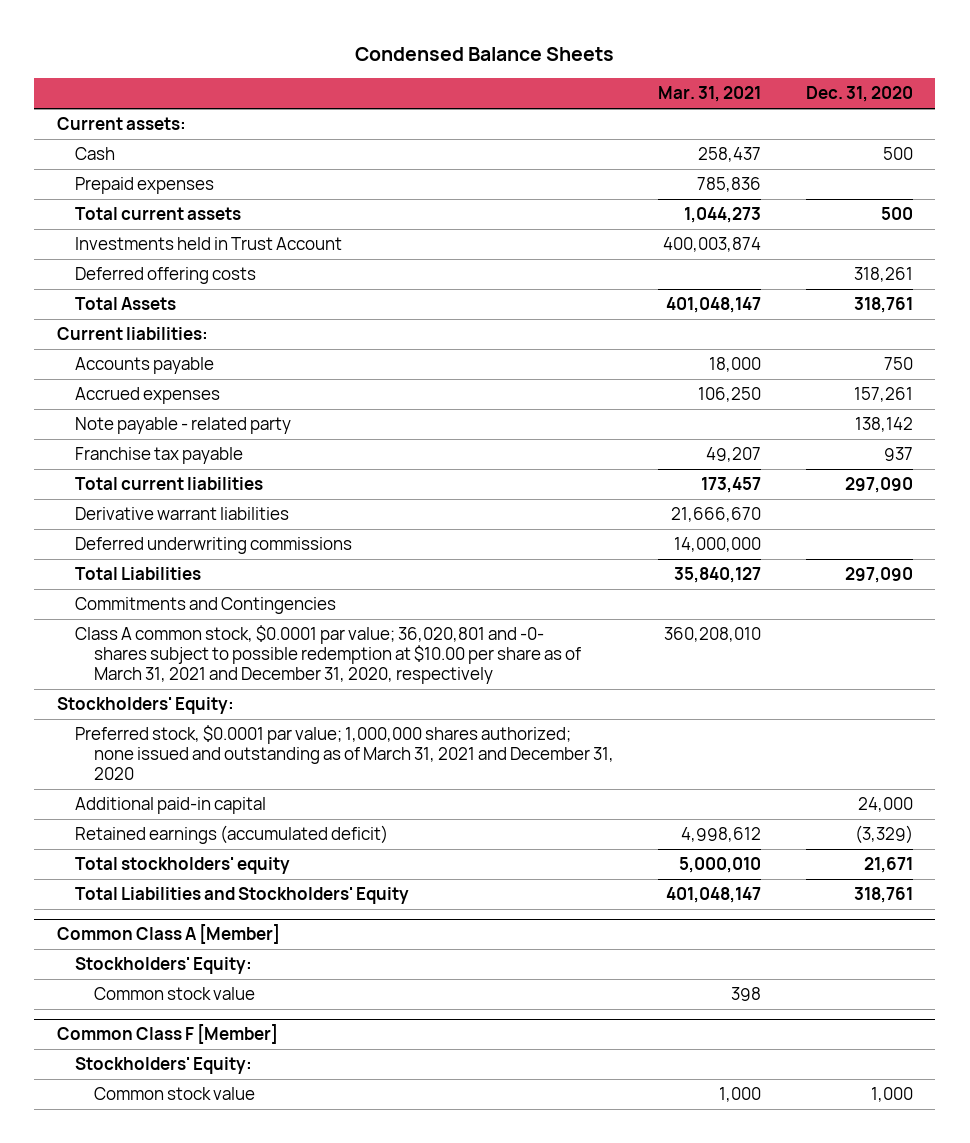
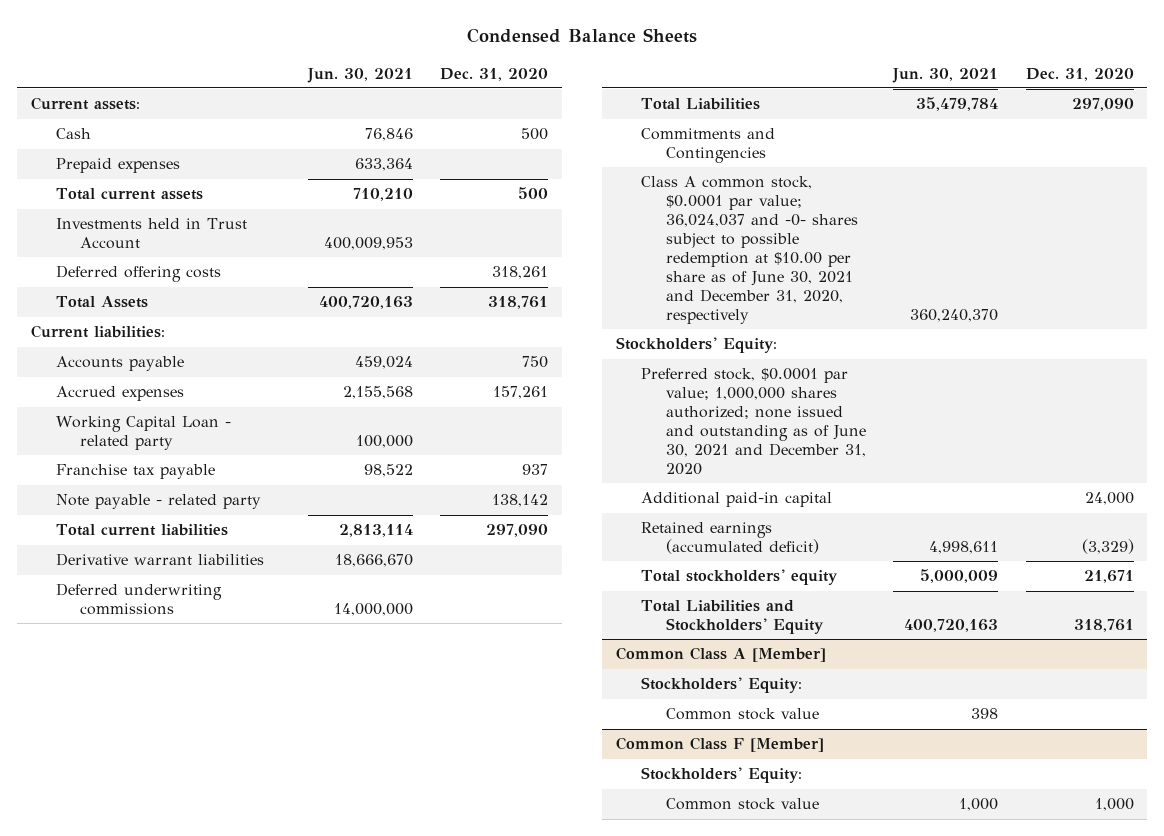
- | Mar. 31, 2021 | Dec. 31, 2020
+ | Jun. 30, 2021 | Dec. 31, 2020
+ Working Capital Loan - related party | 100,000 |
moved down: Note payable - related party | | 138,142
- Class A common stock, $0.0001 par value; 36,020,801 and -0- shares subject to possible redemption at $10.00 per share as of March 31, 2021 and December 31, 2020, respectively | 360,208,010 |
+ Class A common stock, $0.0001 par value; 36,024,037 and -0- shares subject to possible redemption at $10.00 per share as of June 30, 2021 and December 31, 2020, respectively | 360,240,370 |
- Preferred stock, $0.0001 par value; 1,000,000 shares authorized; none issued and outstanding as of March 31, 2021 and December 31, 2020
+ Preferred stock, $0.0001 par value; 1,000,000 shares authorized; none issued and outstanding as of June 30, 2021 and December 31, 2020

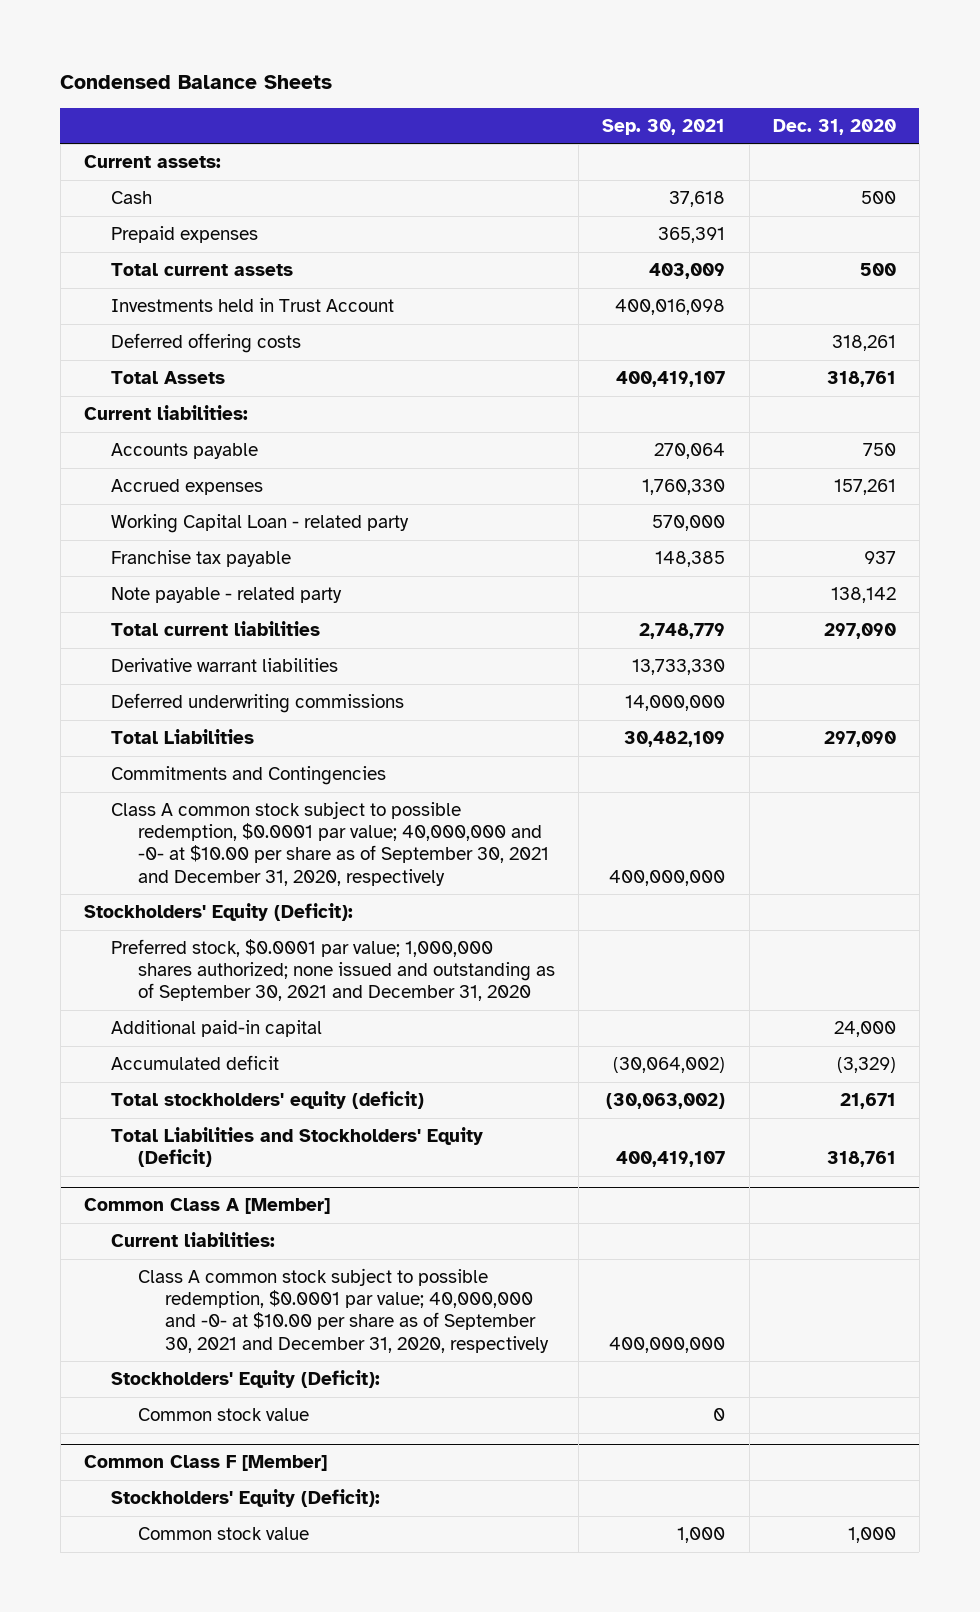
- | Jun. 30, 2021 | Dec. 31, 2020
+ | Sep. 30, 2021 | Dec. 31, 2020
- Class A common stock, $0.0001 par value; 36,024,037 and -0- shares subject to possible redemption at $10.00 per share as of June 30, 2021 and December 31, 2020, respectively | 360,240,370 |
- Stockholders' Equity:
- Preferred stock, $0.0001 par value; 1,000,000 shares authorized; none issued and outstanding as of June 30, 2021 and December 31, 2020
+ Class A common stock subject to possible redemption, $0.0001 par value; 40,000,000 and -0- at $10.00 per share as of September 30, 2021 and December 31, 2020, respectively | 400,000,000 |
+ Stockholders' Equity (Deficit):
+ Preferred stock, $0.0001 par value; 1,000,000 shares authorized; none issued and outstanding as of September 30, 2021 and December 31, 2020
- Retained earnings (accumulated deficit) | 4,998,611 | (3,329)
- Total stockholders' equity | 5,000,009 | 21,671
- Total Liabilities and Stockholders' Equity | 400,720,163 | 318,761
+ Accumulated deficit | (30,064,002) | (3,329)
+ Total stockholders' equity (deficit) | (30,063,002) | 21,671
+ Total Liabilities and Stockholders' Equity (Deficit) | 400,419,107 | 318,761
@ Common Class A [Member]
- Stockholders' Equity:
+ Current liabilities:
+ Class A common stock subject to possible redemption, $0.0001 par value; 40,000,000 and -0- at $10.00 per share as of September 30, 2021 and December 31, 2020, respectively | 400,000,000 |
+ Stockholders' Equity (Deficit):
@ Common Class F [Member]
- Stockholders' Equity:
+ Stockholders' Equity (Deficit):

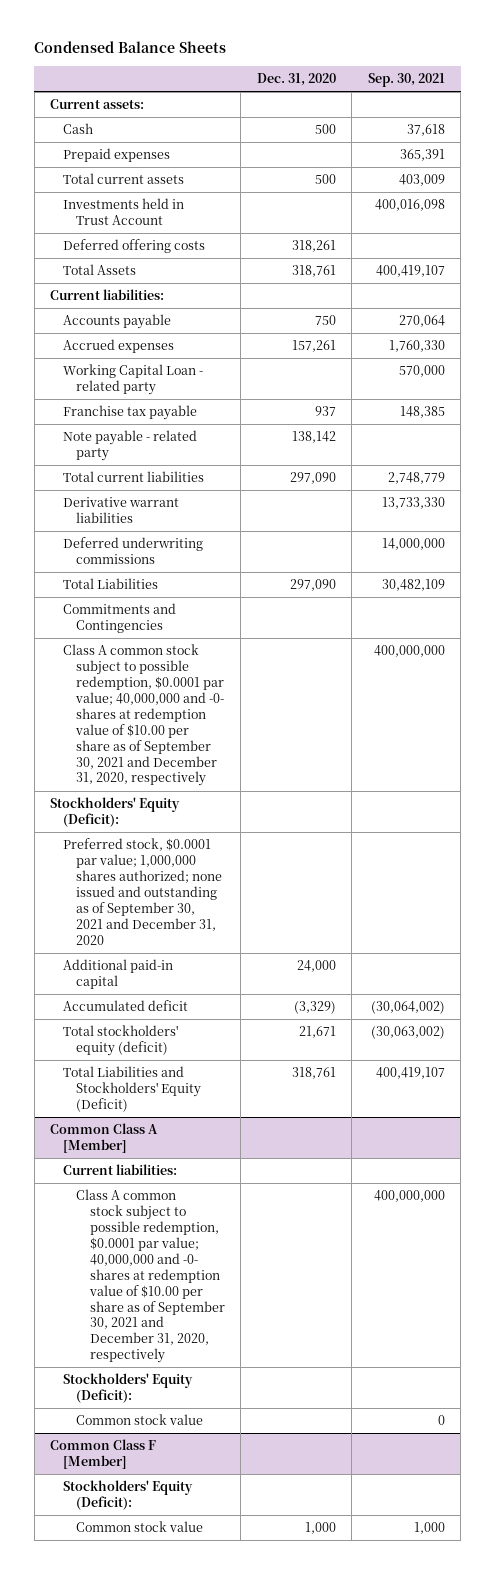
- | Sep. 30, 2021 | Dec. 31, 2020
+ | Dec. 31, 2020 | Sep. 30, 2021
- Class A common stock subject to possible redemption, $0.0001 par value; 40,000,000 and -0- at $10.00 per share as of September 30, 2021 and December 31, 2020, respectively | 400,000,000 |
+ Class A common stock subject to possible redemption, $0.0001 par value; 40,000,000 and -0- shares at redemption value of $10.00 per share as of September 30, 2021 and December 31, 2020, respectively | | 400,000,000
@ Common Class A [Member]
- Class A common stock subject to possible redemption, $0.0001 par value; 40,000,000 and -0- at $10.00 per share as of September 30, 2021 and December 31, 2020, respectively | 400,000,000 |
+ Class A common stock subject to possible redemption, $0.0001 par value; 40,000,000 and -0- shares at redemption value of $10.00 per share as of September 30, 2021 and December 31, 2020, respectively | | 400,000,000

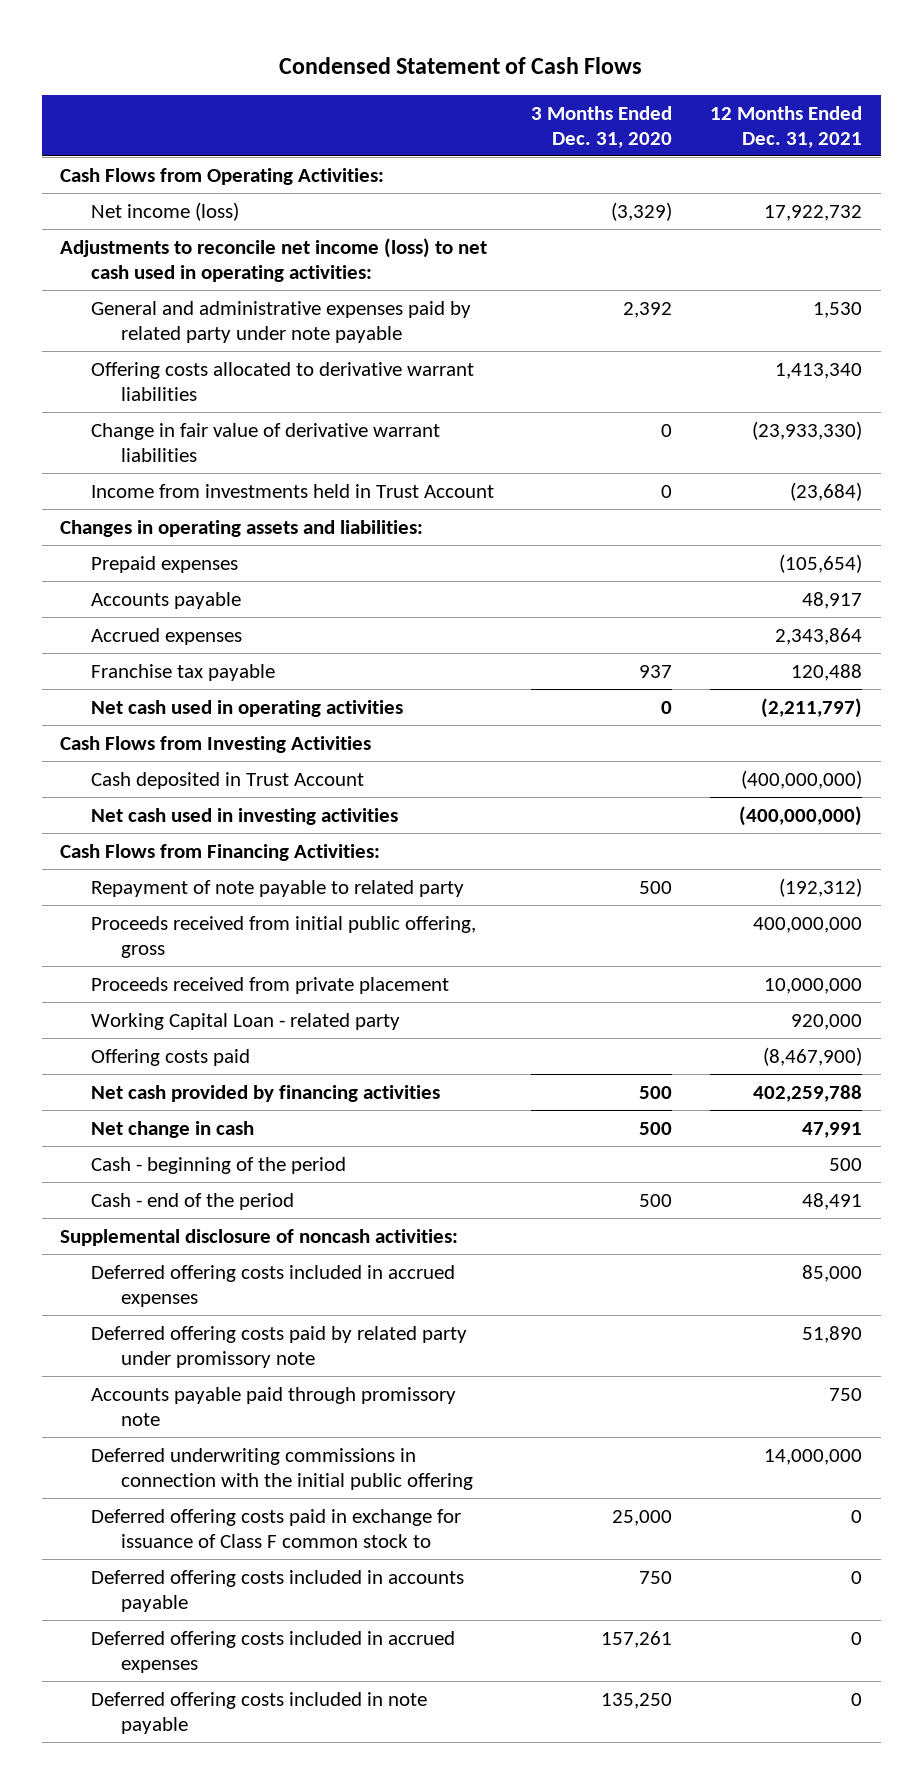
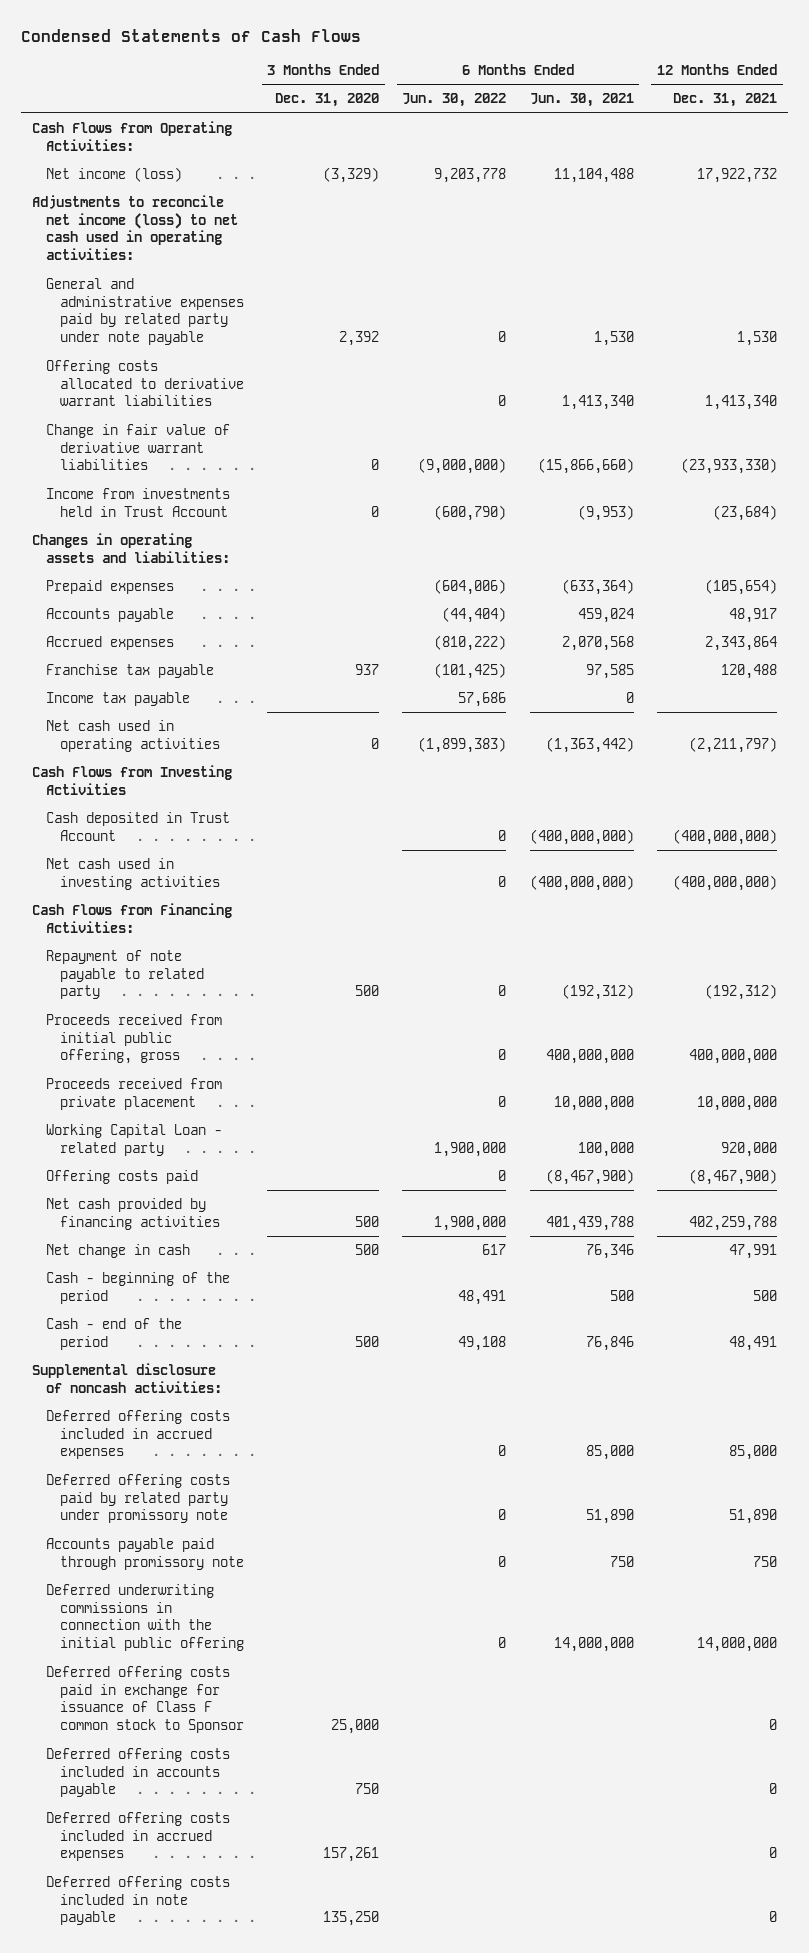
- Condensed Statement of Cash Flows
+ Condensed Statements of Cash Flows
- | 3 Months Ended Dec. 31, 2020 | 12 Months Ended Dec. 31, 2021
+ | 3 Months Ended Dec. 31, 2020 | 6 Months Ended Jun. 30, 2022 | 6 Months Ended Jun. 30, 2021 | 12 Months Ended Dec. 31, 2021
+ Income tax payable | | 57,686 | 0 |
- Deferred offering costs paid in exchange for issuance of Class F common stock to | 25,000 | 0
+ Deferred offering costs paid in exchange for issuance of Class F common stock to Sponsor | 25,000 | | | 0

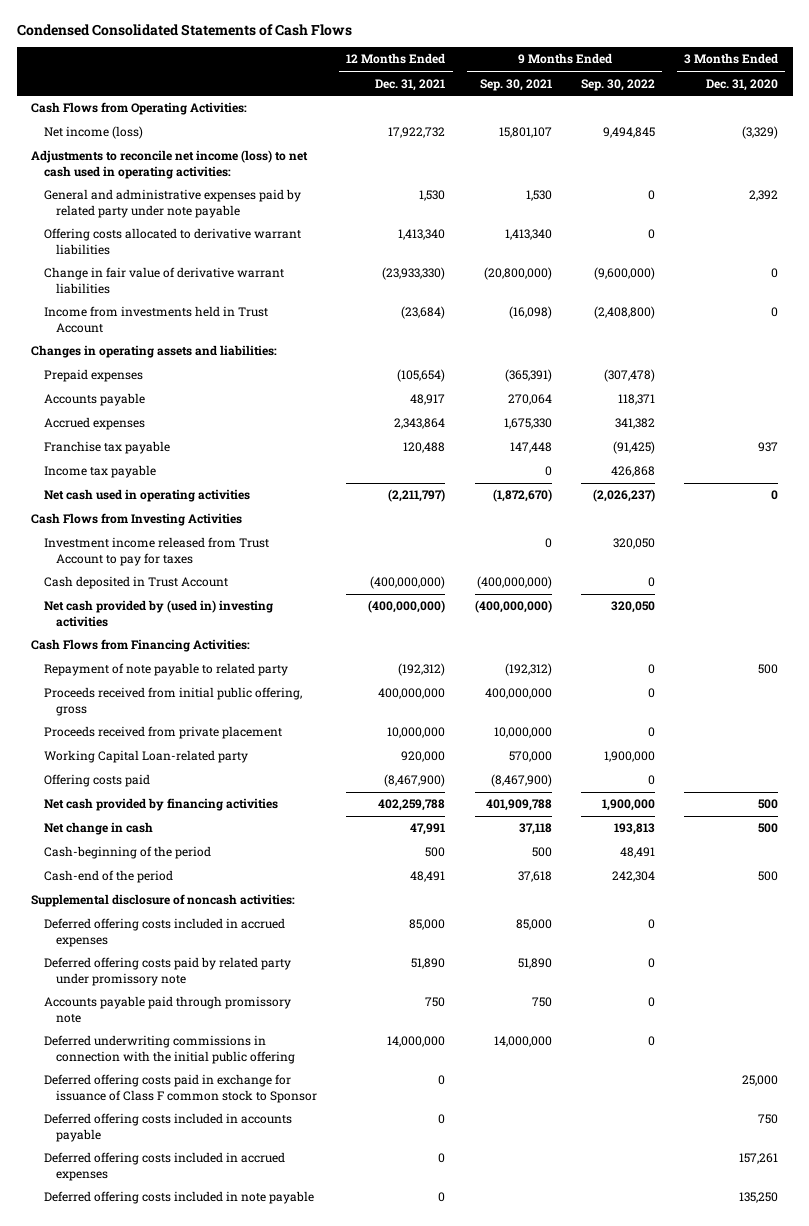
- Condensed Statements of Cash Flows
+ Condensed Consolidated Statements of Cash Flows
- | 3 Months Ended Dec. 31, 2020 | 6 Months Ended Jun. 30, 2022 | 6 Months Ended Jun. 30, 2021 | 12 Months Ended Dec. 31, 2021
+ | 12 Months Ended Dec. 31, 2021 | 9 Months Ended Sep. 30, 2021 | 9 Months Ended Sep. 30, 2022 | 3 Months Ended Dec. 31, 2020
+ Investment income released from Trust Account to pay for taxes | | 0 | 320,050 |
- Net cash used in investing activities | | 0 | (400,000,000) | (400,000,000)
+ Net cash provided by (used in) investing activities | (400,000,000) | (400,000,000) | 320,050 |
- Working Capital Loan - related party | | 1,900,000 | 100,000 | 920,000
+ Working Capital Loan-related party | 920,000 | 570,000 | 1,900,000 |
- Cash - beginning of the period | | 48,491 | 500 | 500
- Cash - end of the period | 500 | 49,108 | 76,846 | 48,491
+ Cash-beginning of the period | 500 | 500 | 48,491 |
+ Cash-end of the period | 48,491 | 37,618 | 242,304 | 500

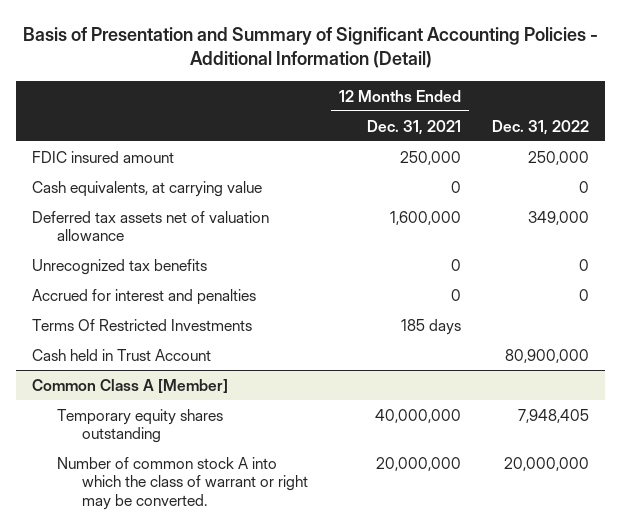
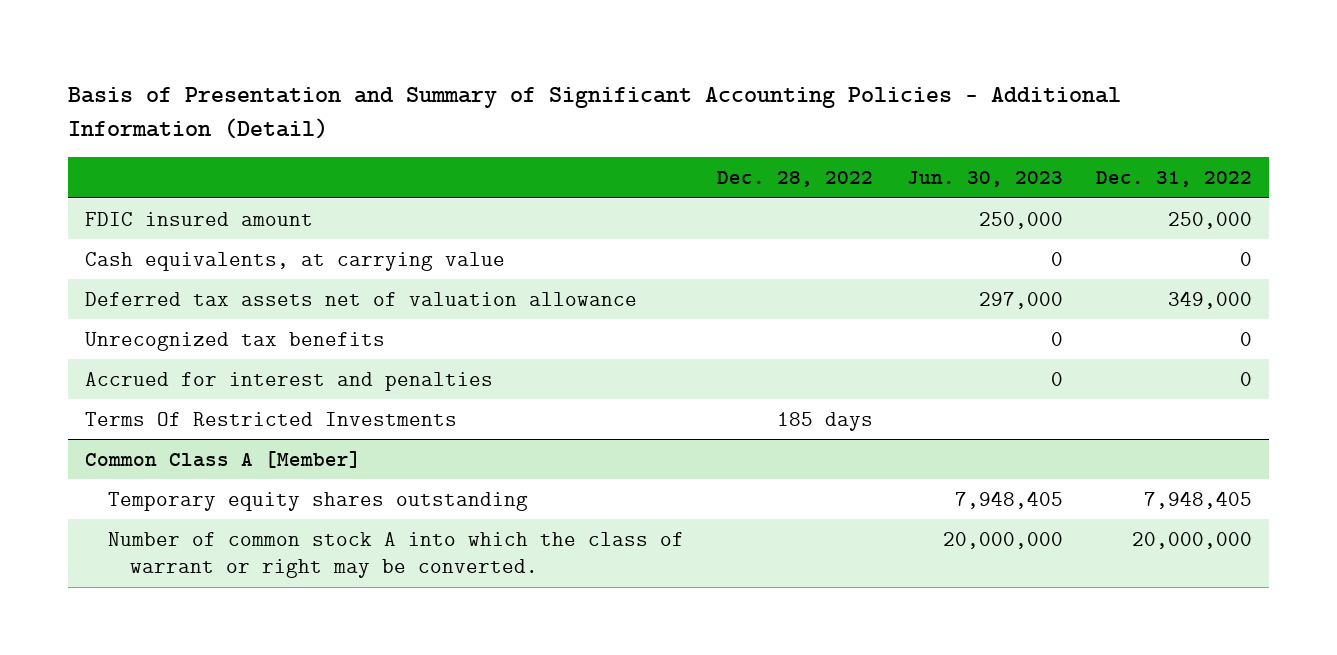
- | 12 Months Ended Dec. 31, 2021 | Dec. 31, 2022
+ | Dec. 28, 2022 | Jun. 30, 2023 | Dec. 31, 2022
- Cash held in Trust Account | | 80,900,000

